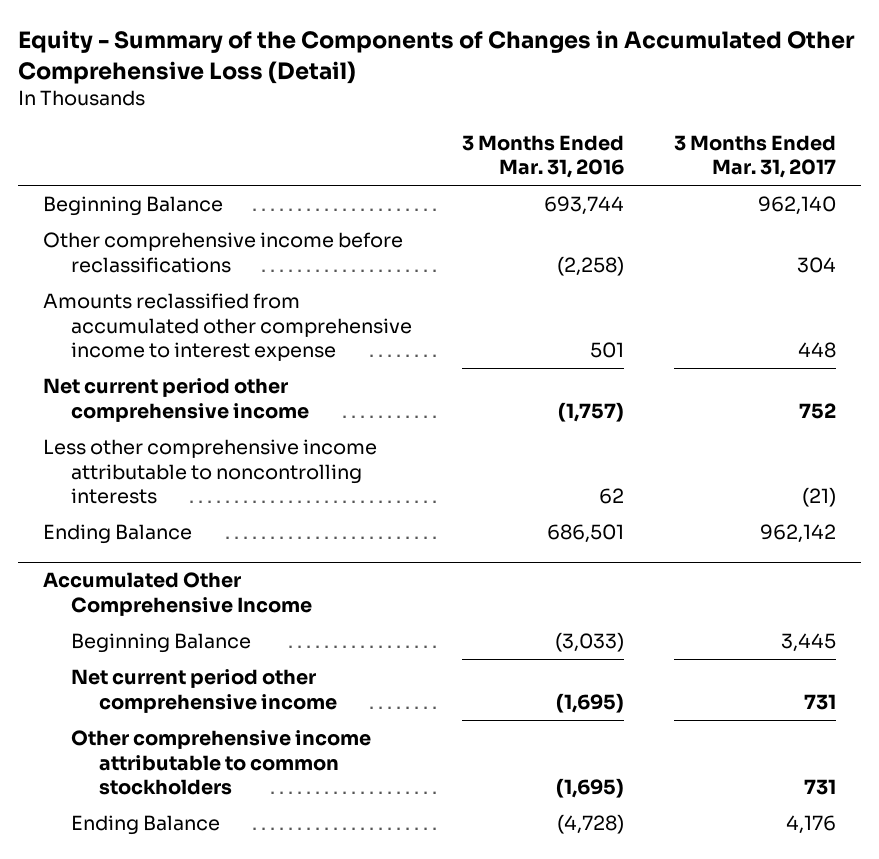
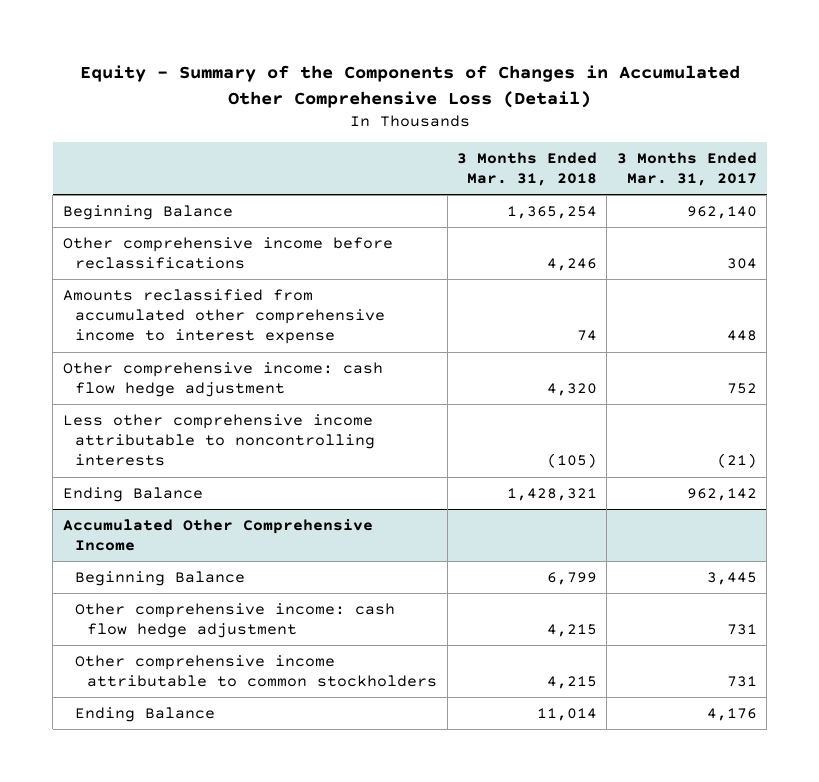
- | 3 Months Ended Mar. 31, 2016 | 3 Months Ended Mar. 31, 2017
+ | 3 Months Ended Mar. 31, 2018 | 3 Months Ended Mar. 31, 2017
- Net current period other comprehensive income | (1,757) | 752
+ Other comprehensive income: cash flow hedge adjustment | 4,320 | 752
@ Accumulated Other Comprehensive Income
- Net current period other comprehensive income | (1,695) | 731
+ Other comprehensive income: cash flow hedge adjustment | 4,215 | 731

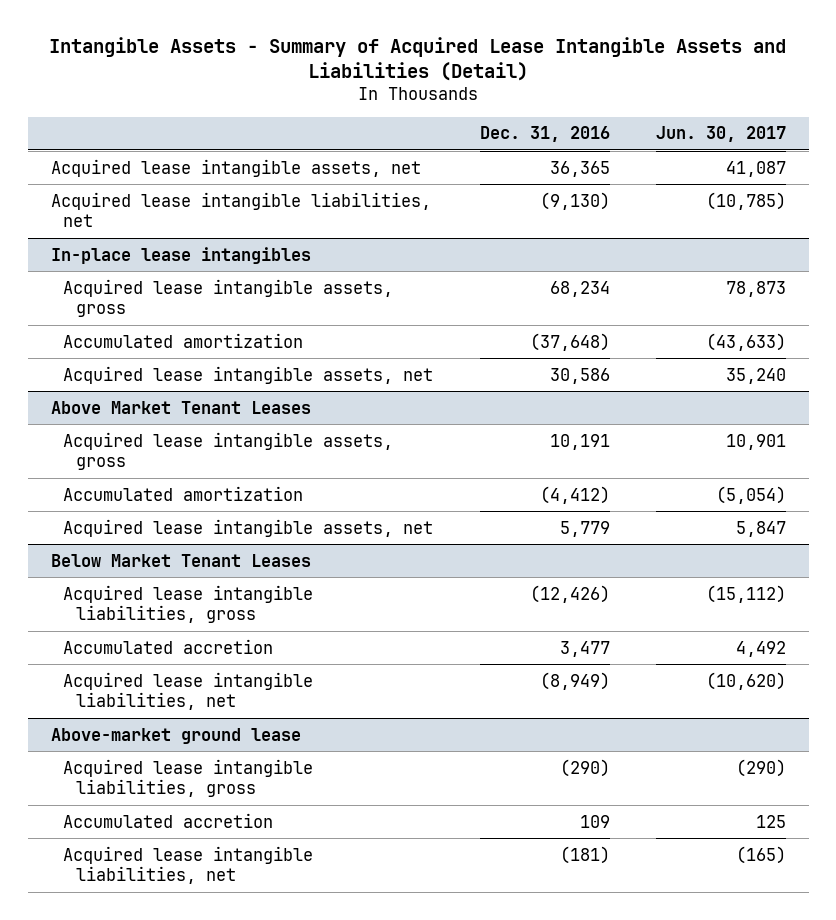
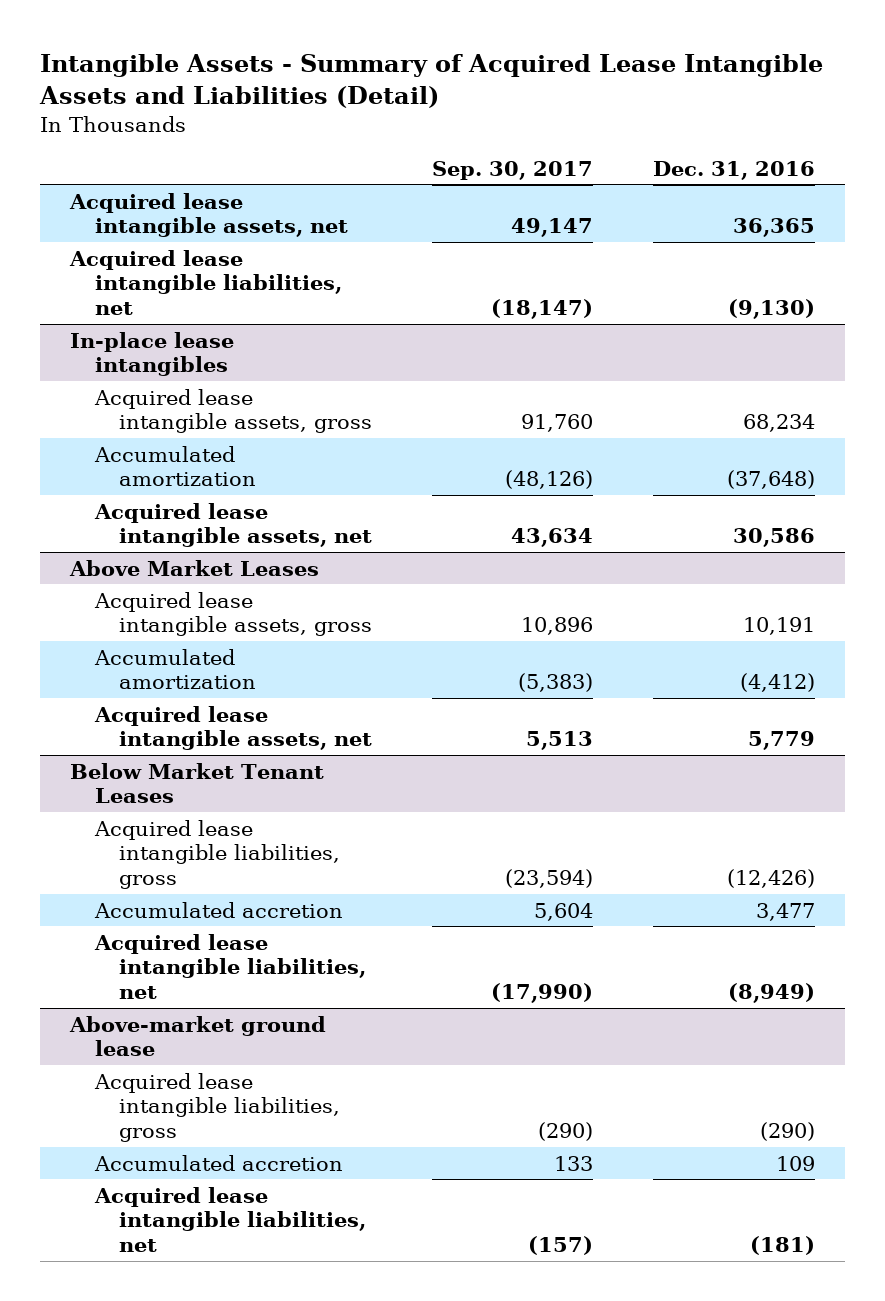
- | Dec. 31, 2016 | Jun. 30, 2017
+ | Sep. 30, 2017 | Dec. 31, 2016
- Above Market Tenant Leases
+ Above Market Leases

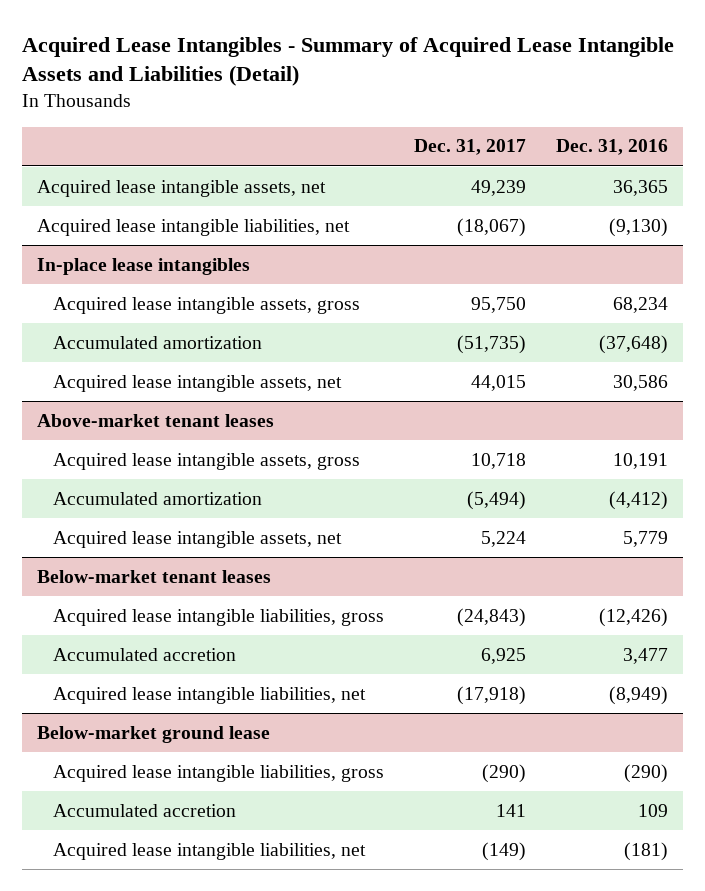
- Intangible Assets - Summary of Acquired Lease Intangible Assets and Liabilities (Detail)
+ Acquired Lease Intangibles - Summary of Acquired Lease Intangible Assets and Liabilities (Detail)
- | Sep. 30, 2017 | Dec. 31, 2016
+ | Dec. 31, 2017 | Dec. 31, 2016
- Above Market Leases
+ Above-market tenant leases
- Below Market Tenant Leases
+ Below-market tenant leases
- Above-market ground lease
+ Below-market ground lease

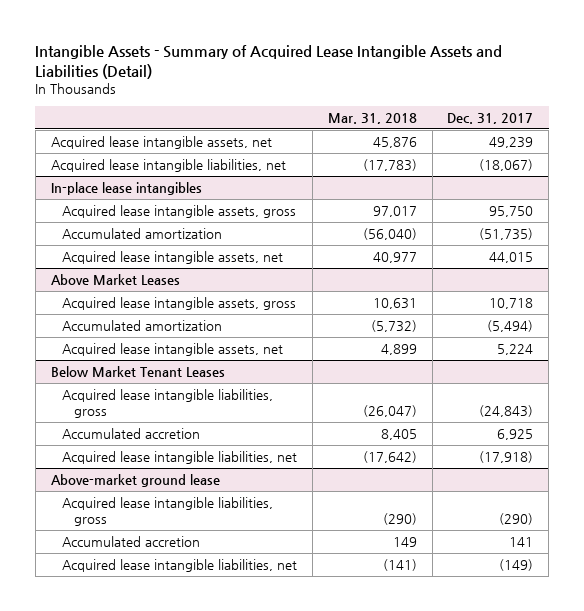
- Acquired Lease Intangibles - Summary of Acquired Lease Intangible Assets and Liabilities (Detail)
+ Intangible Assets - Summary of Acquired Lease Intangible Assets and Liabilities (Detail)
- | Dec. 31, 2017 | Dec. 31, 2016
+ | Mar. 31, 2018 | Dec. 31, 2017
- Above-market tenant leases
+ Above Market Leases
- Below-market tenant leases
+ Below Market Tenant Leases
- Below-market ground lease
+ Above-market ground lease

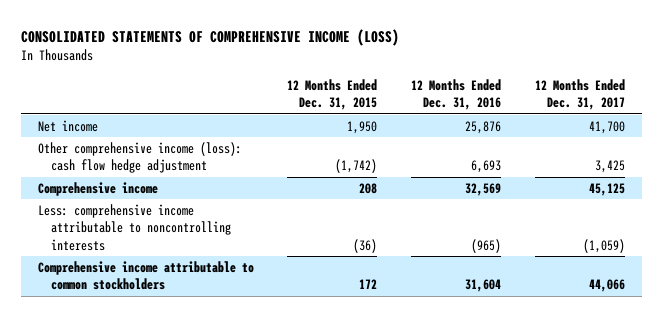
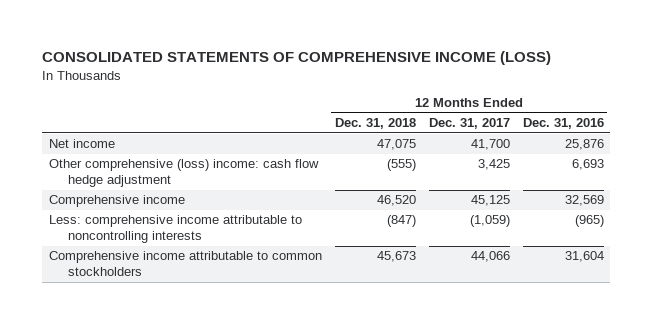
- | 12 Months Ended Dec. 31, 2015 | 12 Months Ended Dec. 31, 2016 | 12 Months Ended Dec. 31, 2017
+ | 12 Months Ended Dec. 31, 2018 | 12 Months Ended Dec. 31, 2017 | 12 Months Ended Dec. 31, 2016
- Other comprehensive income (loss): cash flow hedge adjustment | (1,742) | 6,693 | 3,425
+ Other comprehensive (loss) income: cash flow hedge adjustment | (555) | 3,425 | 6,693

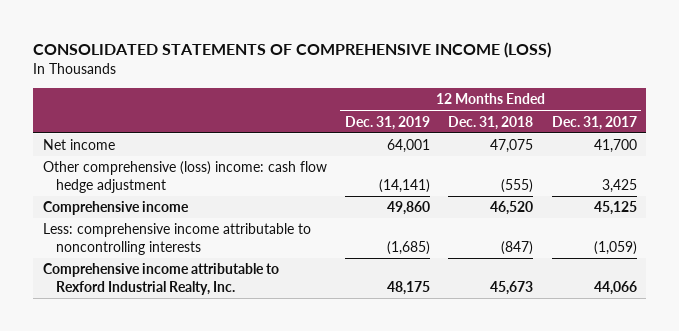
- | 12 Months Ended Dec. 31, 2018 | 12 Months Ended Dec. 31, 2017 | 12 Months Ended Dec. 31, 2016
+ | 12 Months Ended Dec. 31, 2019 | 12 Months Ended Dec. 31, 2018 | 12 Months Ended Dec. 31, 2017
- Comprehensive income attributable to common stockholders | 45,673 | 44,066 | 31,604
+ Comprehensive income attributable to Rexford Industrial Realty, Inc. | 48,175 | 45,673 | 44,066

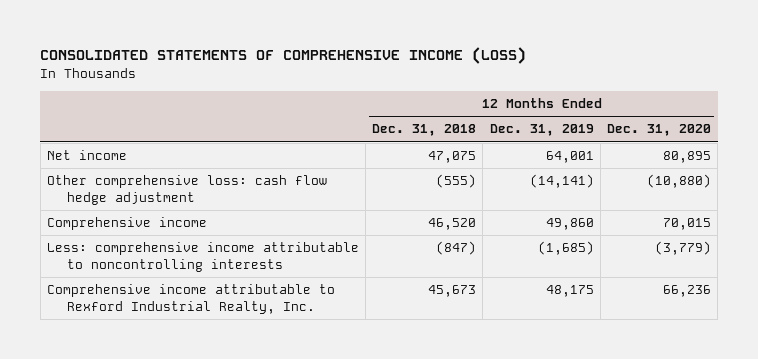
- | 12 Months Ended Dec. 31, 2019 | 12 Months Ended Dec. 31, 2018 | 12 Months Ended Dec. 31, 2017
+ | 12 Months Ended Dec. 31, 2018 | 12 Months Ended Dec. 31, 2019 | 12 Months Ended Dec. 31, 2020
- Other comprehensive (loss) income: cash flow hedge adjustment | (14,141) | (555) | 3,425
+ Other comprehensive loss: cash flow hedge adjustment | (555) | (14,141) | (10,880)

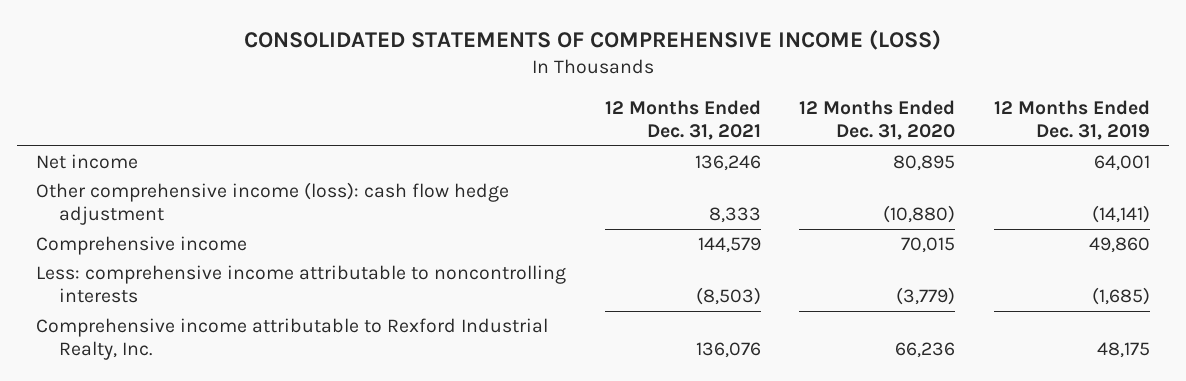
- | 12 Months Ended Dec. 31, 2018 | 12 Months Ended Dec. 31, 2019 | 12 Months Ended Dec. 31, 2020
+ | 12 Months Ended Dec. 31, 2021 | 12 Months Ended Dec. 31, 2020 | 12 Months Ended Dec. 31, 2019
- Other comprehensive loss: cash flow hedge adjustment | (555) | (14,141) | (10,880)
+ Other comprehensive income (loss): cash flow hedge adjustment | 8,333 | (10,880) | (14,141)

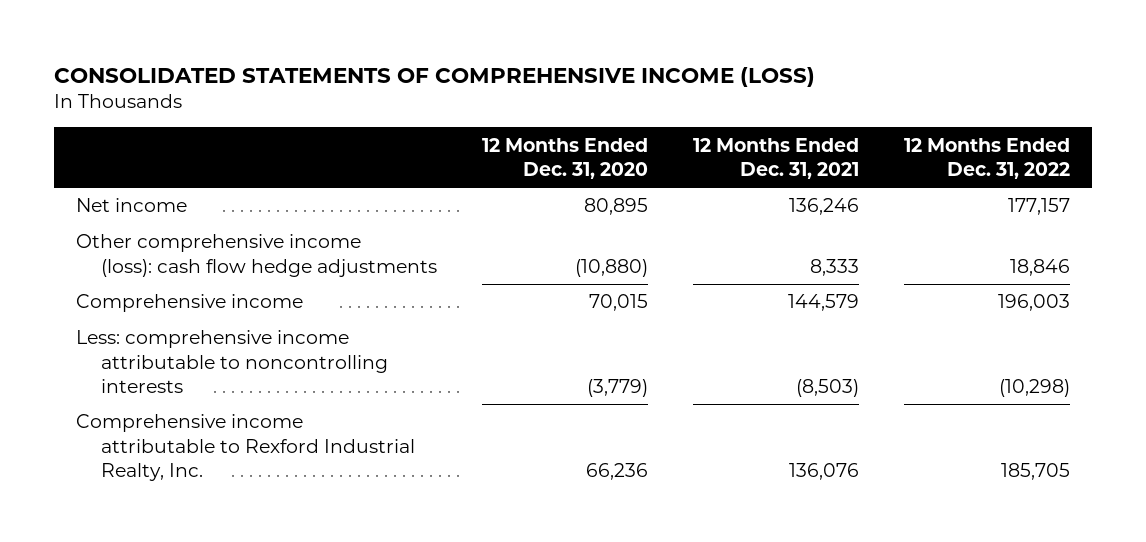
- | 12 Months Ended Dec. 31, 2021 | 12 Months Ended Dec. 31, 2020 | 12 Months Ended Dec. 31, 2019
+ | 12 Months Ended Dec. 31, 2020 | 12 Months Ended Dec. 31, 2021 | 12 Months Ended Dec. 31, 2022
- Other comprehensive income (loss): cash flow hedge adjustment | 8,333 | (10,880) | (14,141)
+ Other comprehensive income (loss): cash flow hedge adjustments | (10,880) | 8,333 | 18,846

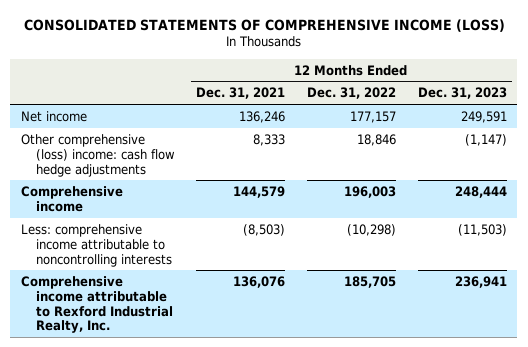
- | 12 Months Ended Dec. 31, 2020 | 12 Months Ended Dec. 31, 2021 | 12 Months Ended Dec. 31, 2022
+ | 12 Months Ended Dec. 31, 2021 | 12 Months Ended Dec. 31, 2022 | 12 Months Ended Dec. 31, 2023
- Other comprehensive income (loss): cash flow hedge adjustments | (10,880) | 8,333 | 18,846
+ Other comprehensive (loss) income: cash flow hedge adjustments | 8,333 | 18,846 | (1,147)

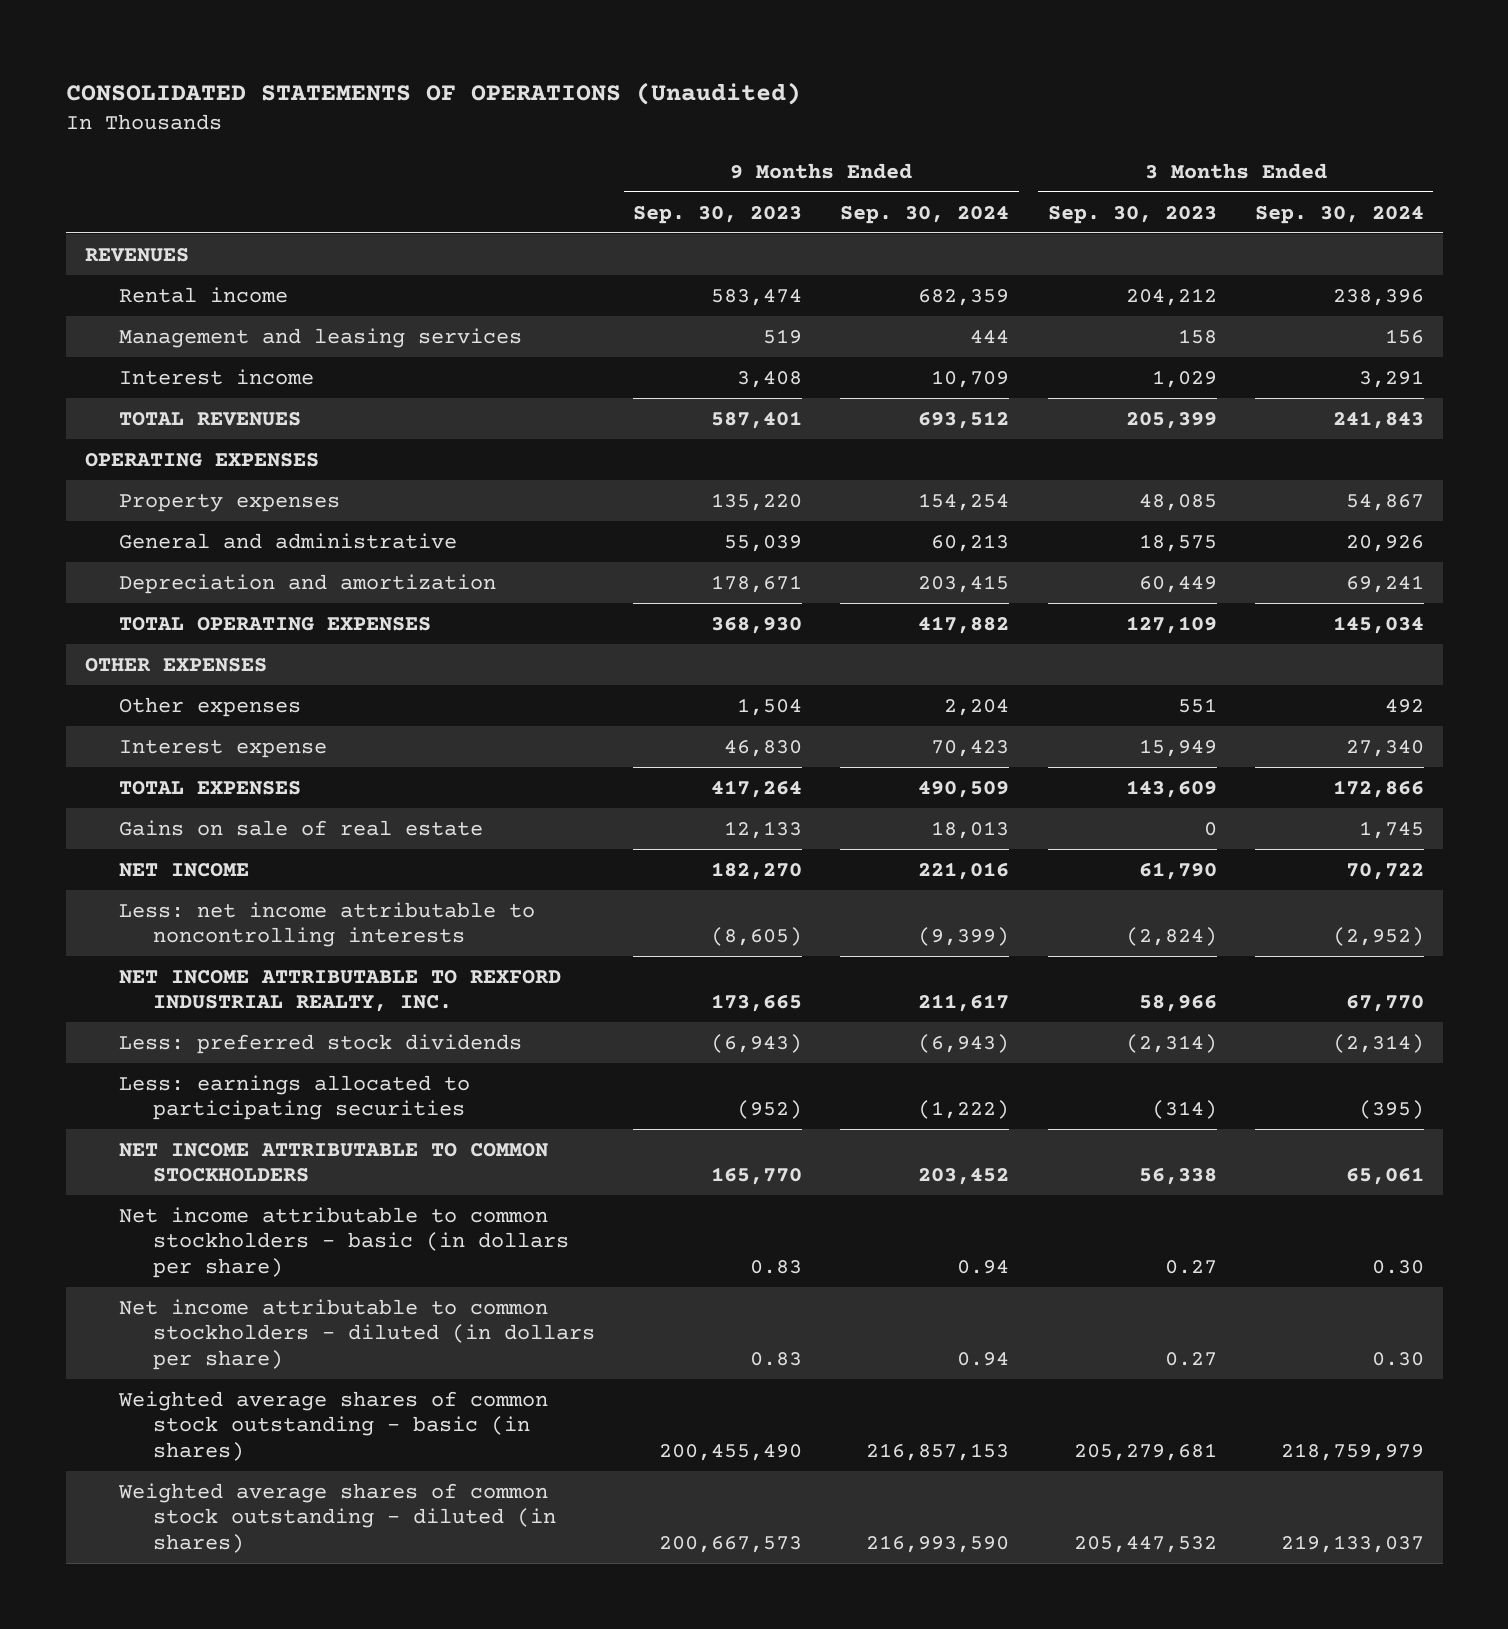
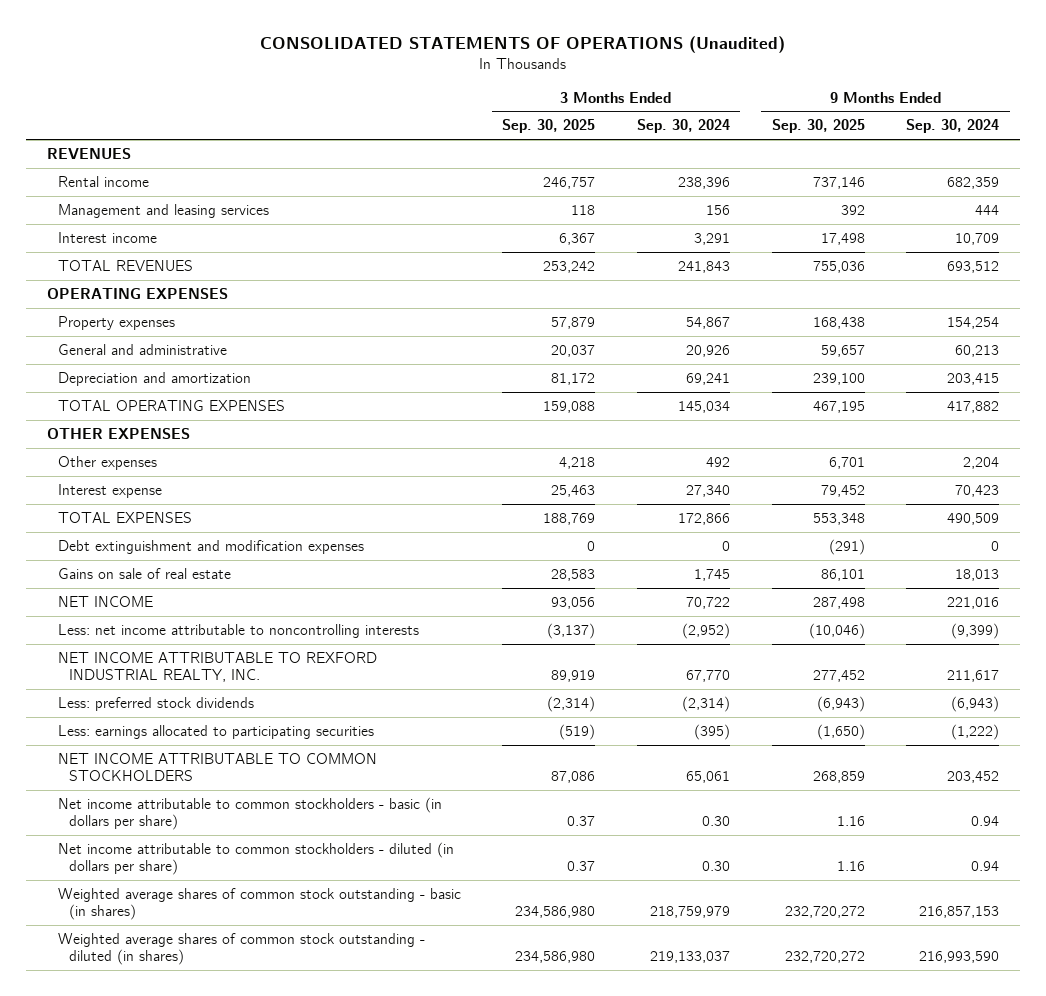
- | 9 Months Ended Sep. 30, 2023 | 9 Months Ended Sep. 30, 2024 | 3 Months Ended Sep. 30, 2023 | 3 Months Ended Sep. 30, 2024
+ | 3 Months Ended Sep. 30, 2025 | 3 Months Ended Sep. 30, 2024 | 9 Months Ended Sep. 30, 2025 | 9 Months Ended Sep. 30, 2024
+ Debt extinguishment and modification expenses | 0 | 0 | (291) | 0

